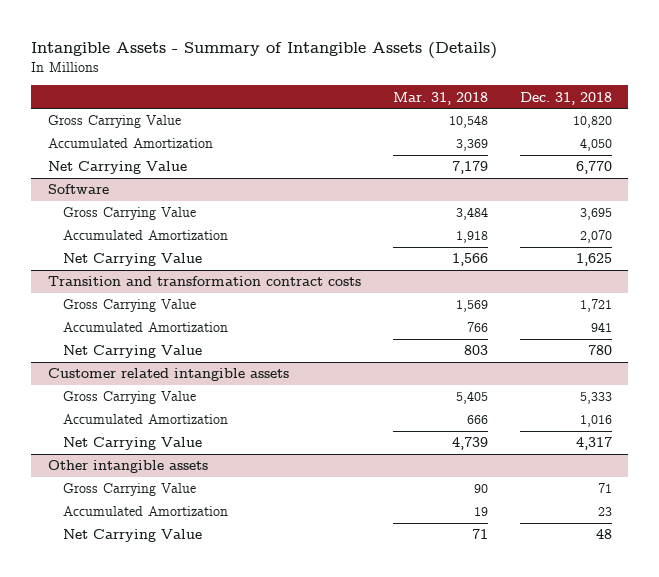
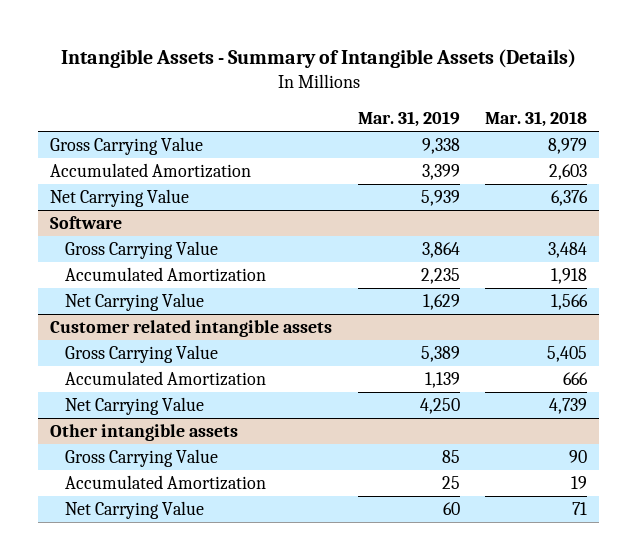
- | Mar. 31, 2018 | Dec. 31, 2018
+ | Mar. 31, 2019 | Mar. 31, 2018
- Gross Carrying Value | 10,548 | 10,820
- Accumulated Amortization | 3,369 | 4,050
- Net Carrying Value | 7,179 | 6,770
+ Gross Carrying Value | 9,338 | 8,979
+ Accumulated Amortization | 3,399 | 2,603
+ Net Carrying Value | 5,939 | 6,376
- Transition and transformation contract costs
- Gross Carrying Value | 1,569 | 1,721
- Accumulated Amortization | 766 | 941
- Net Carrying Value | 803 | 780

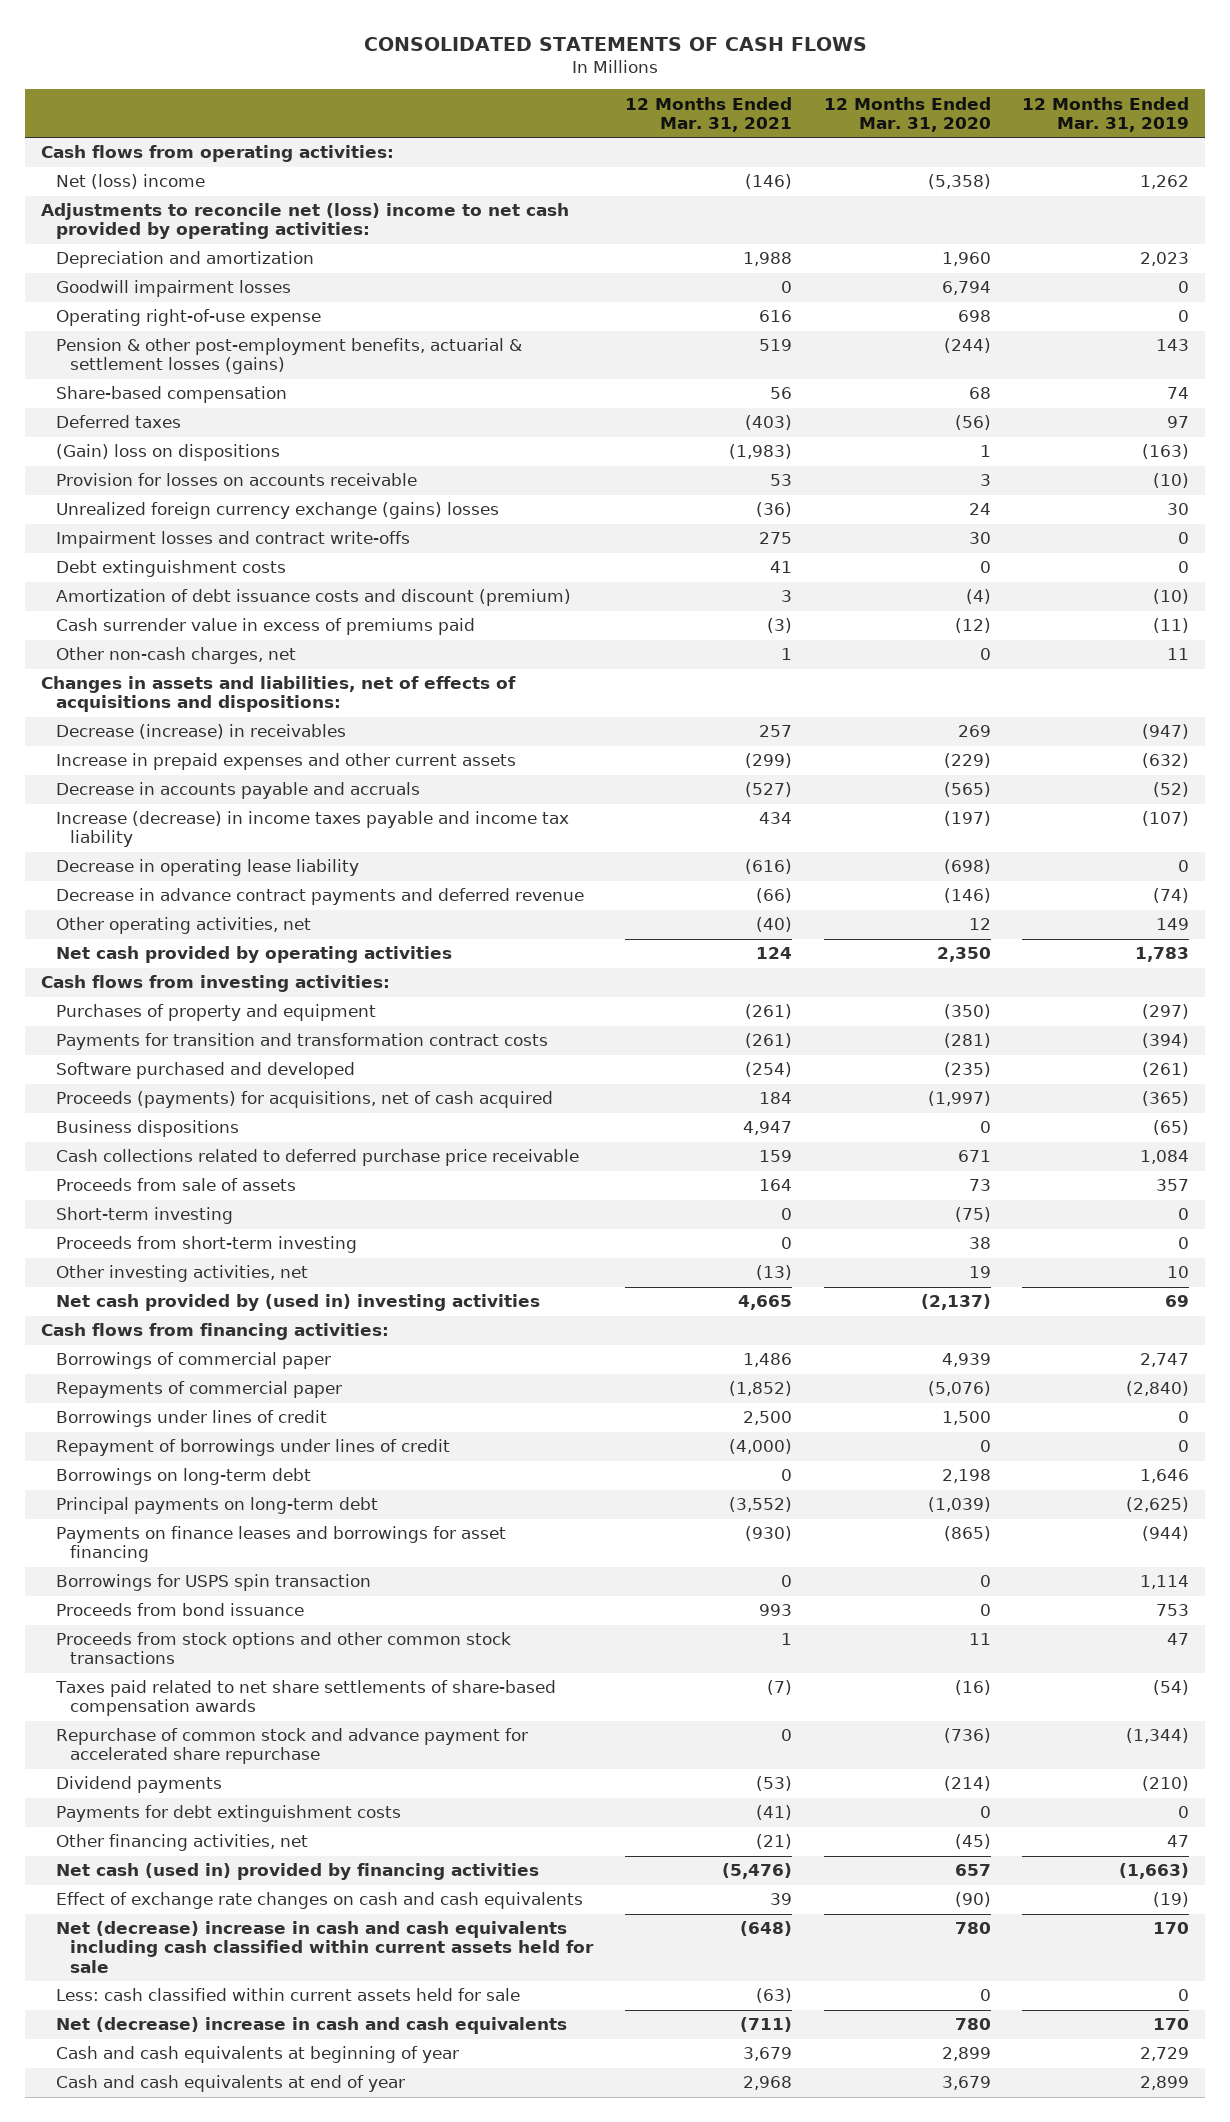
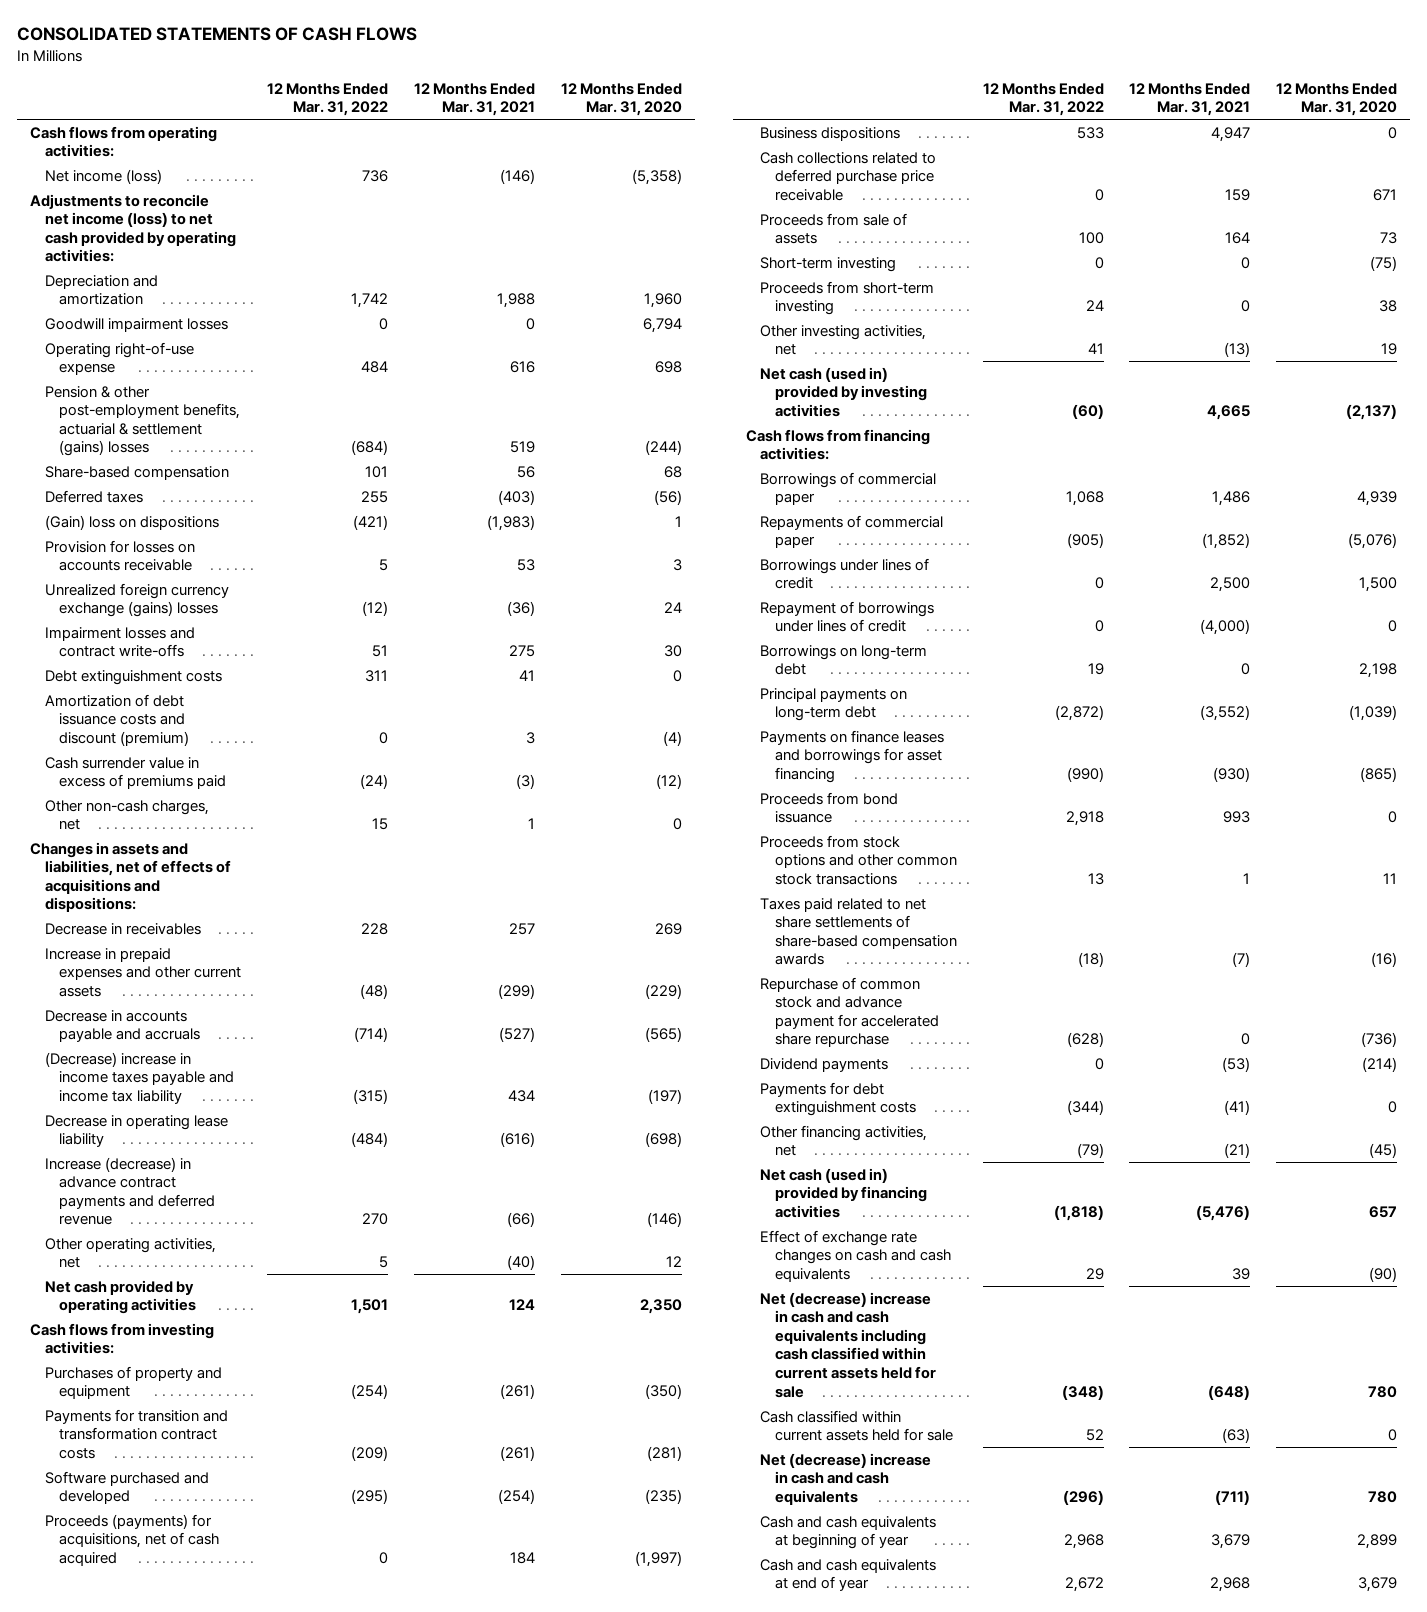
- | 12 Months Ended Mar. 31, 2021 | 12 Months Ended Mar. 31, 2020 | 12 Months Ended Mar. 31, 2019
+ | 12 Months Ended Mar. 31, 2022 | 12 Months Ended Mar. 31, 2021 | 12 Months Ended Mar. 31, 2020
- Net (loss) income | (146) | (5,358) | 1,262
- Adjustments to reconcile net (loss) income to net cash provided by operating activities:
+ Net income (loss) | 736 | (146) | (5,358)
+ Adjustments to reconcile net income (loss) to net cash provided by operating activities:
- Pension & other post-employment benefits, actuarial & settlement losses (gains) | 519 | (244) | 143
+ Pension & other post-employment benefits, actuarial & settlement (gains) losses | (684) | 519 | (244)
- Decrease (increase) in receivables | 257 | 269 | (947)
+ Decrease in receivables | 228 | 257 | 269
- Increase (decrease) in income taxes payable and income tax liability | 434 | (197) | (107)
+ (Decrease) increase in income taxes payable and income tax liability | (315) | 434 | (197)
- Decrease in advance contract payments and deferred revenue | (66) | (146) | (74)
+ Increase (decrease) in advance contract payments and deferred revenue | 270 | (66) | (146)
- Net cash provided by (used in) investing activities | 4,665 | (2,137) | 69
+ Net cash (used in) provided by investing activities | (60) | 4,665 | (2,137)
- Borrowings for USPS spin transaction | 0 | 0 | 1,114
- Less: cash classified within current assets held for sale | (63) | 0 | 0
+ Cash classified within current assets held for sale | 52 | (63) | 0

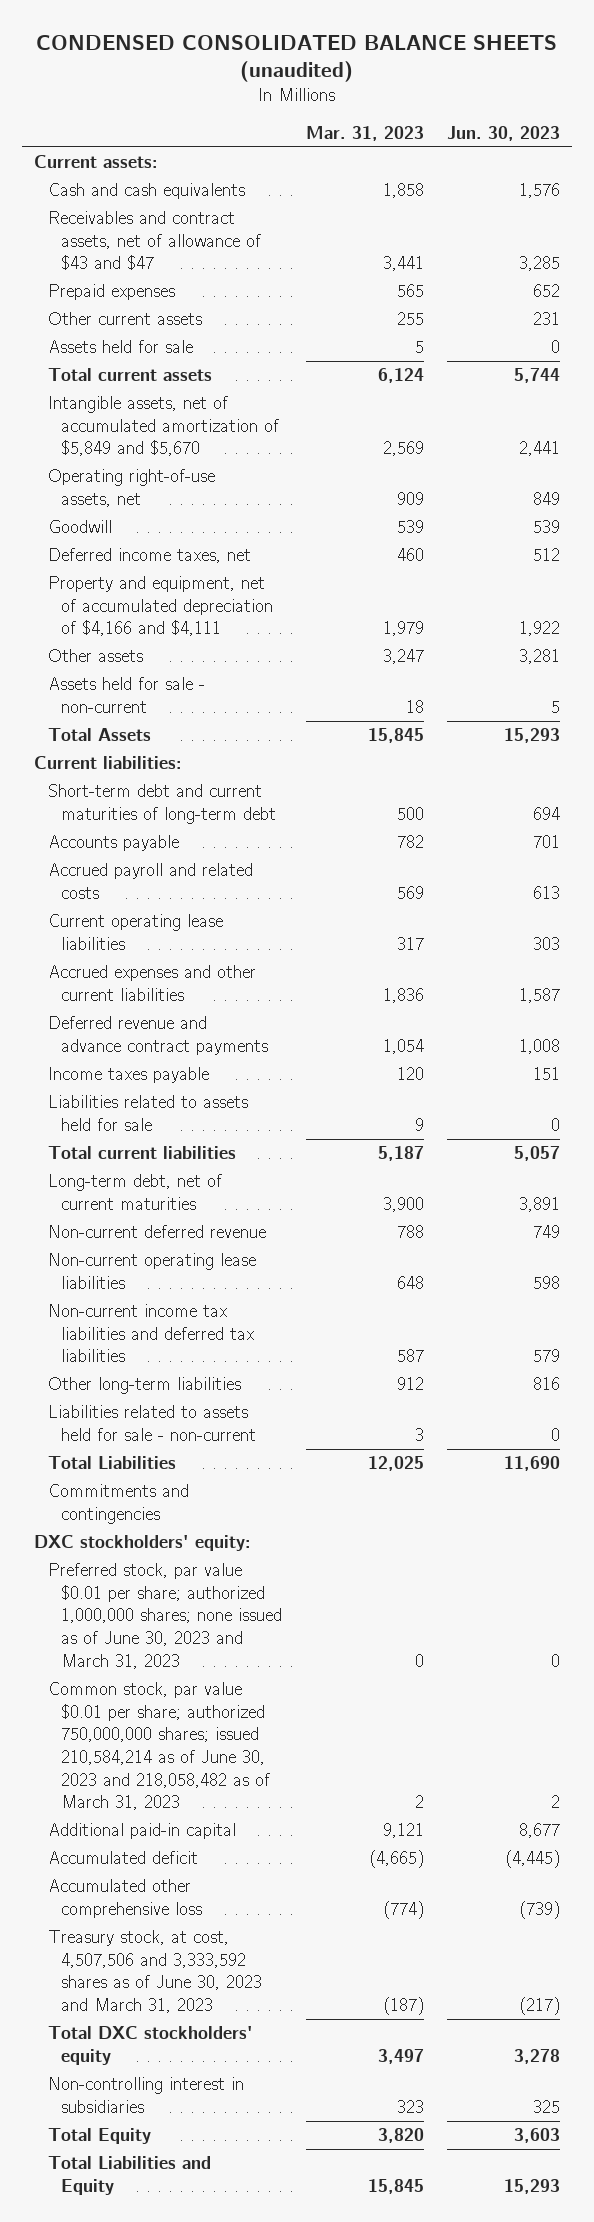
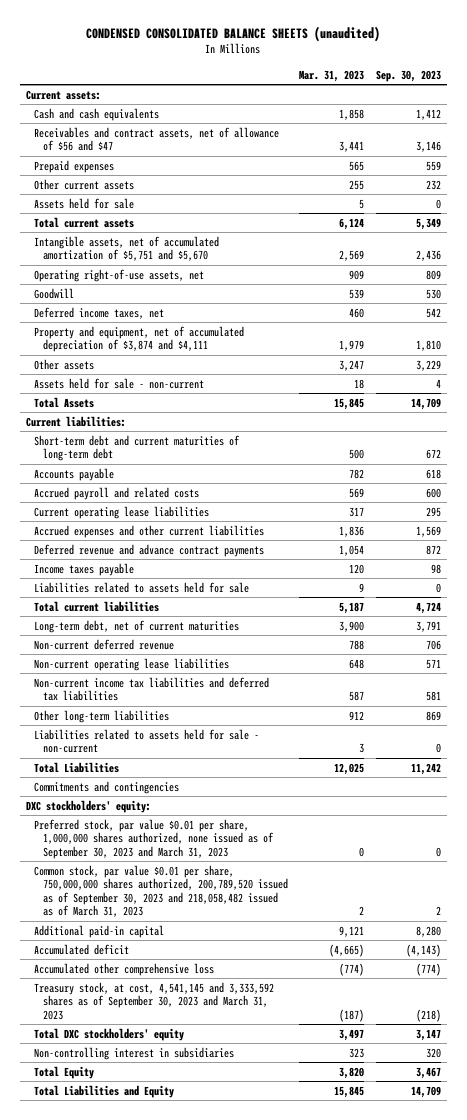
- | Mar. 31, 2023 | Jun. 30, 2023
+ | Mar. 31, 2023 | Sep. 30, 2023
- Receivables and contract assets, net of allowance of $43 and $47 | 3,441 | 3,285
+ Receivables and contract assets, net of allowance of $56 and $47 | 3,441 | 3,146
- Intangible assets, net of accumulated amortization of $5,849 and $5,670 | 2,569 | 2,441
+ Intangible assets, net of accumulated amortization of $5,751 and $5,670 | 2,569 | 2,436
- Property and equipment, net of accumulated depreciation of $4,166 and $4,111 | 1,979 | 1,922
+ Property and equipment, net of accumulated depreciation of $3,874 and $4,111 | 1,979 | 1,810
- Preferred stock, par value $0.01 per share; authorized 1,000,000 shares; none issued as of June 30, 2023 and March 31, 2023 | 0 | 0
- Common stock, par value $0.01 per share; authorized 750,000,000 shares; issued 210,584,214 as of June 30, 2023 and 218,058,482 as of March 31, 2023 | 2 | 2
+ Preferred stock, par value $0.01 per share, 1,000,000 shares authorized, none issued as of September 30, 2023 and March 31, 2023 | 0 | 0
+ Common stock, par value $0.01 per share, 750,000,000 shares authorized, 200,789,520 issued as of September 30, 2023 and 218,058,482 issued as of March 31, 2023 | 2 | 2
- Treasury stock, at cost, 4,507,506 and 3,333,592 shares as of June 30, 2023 and March 31, 2023 | (187) | (217)
+ Treasury stock, at cost, 4,541,145 and 3,333,592 shares as of September 30, 2023 and March 31, 2023 | (187) | (218)

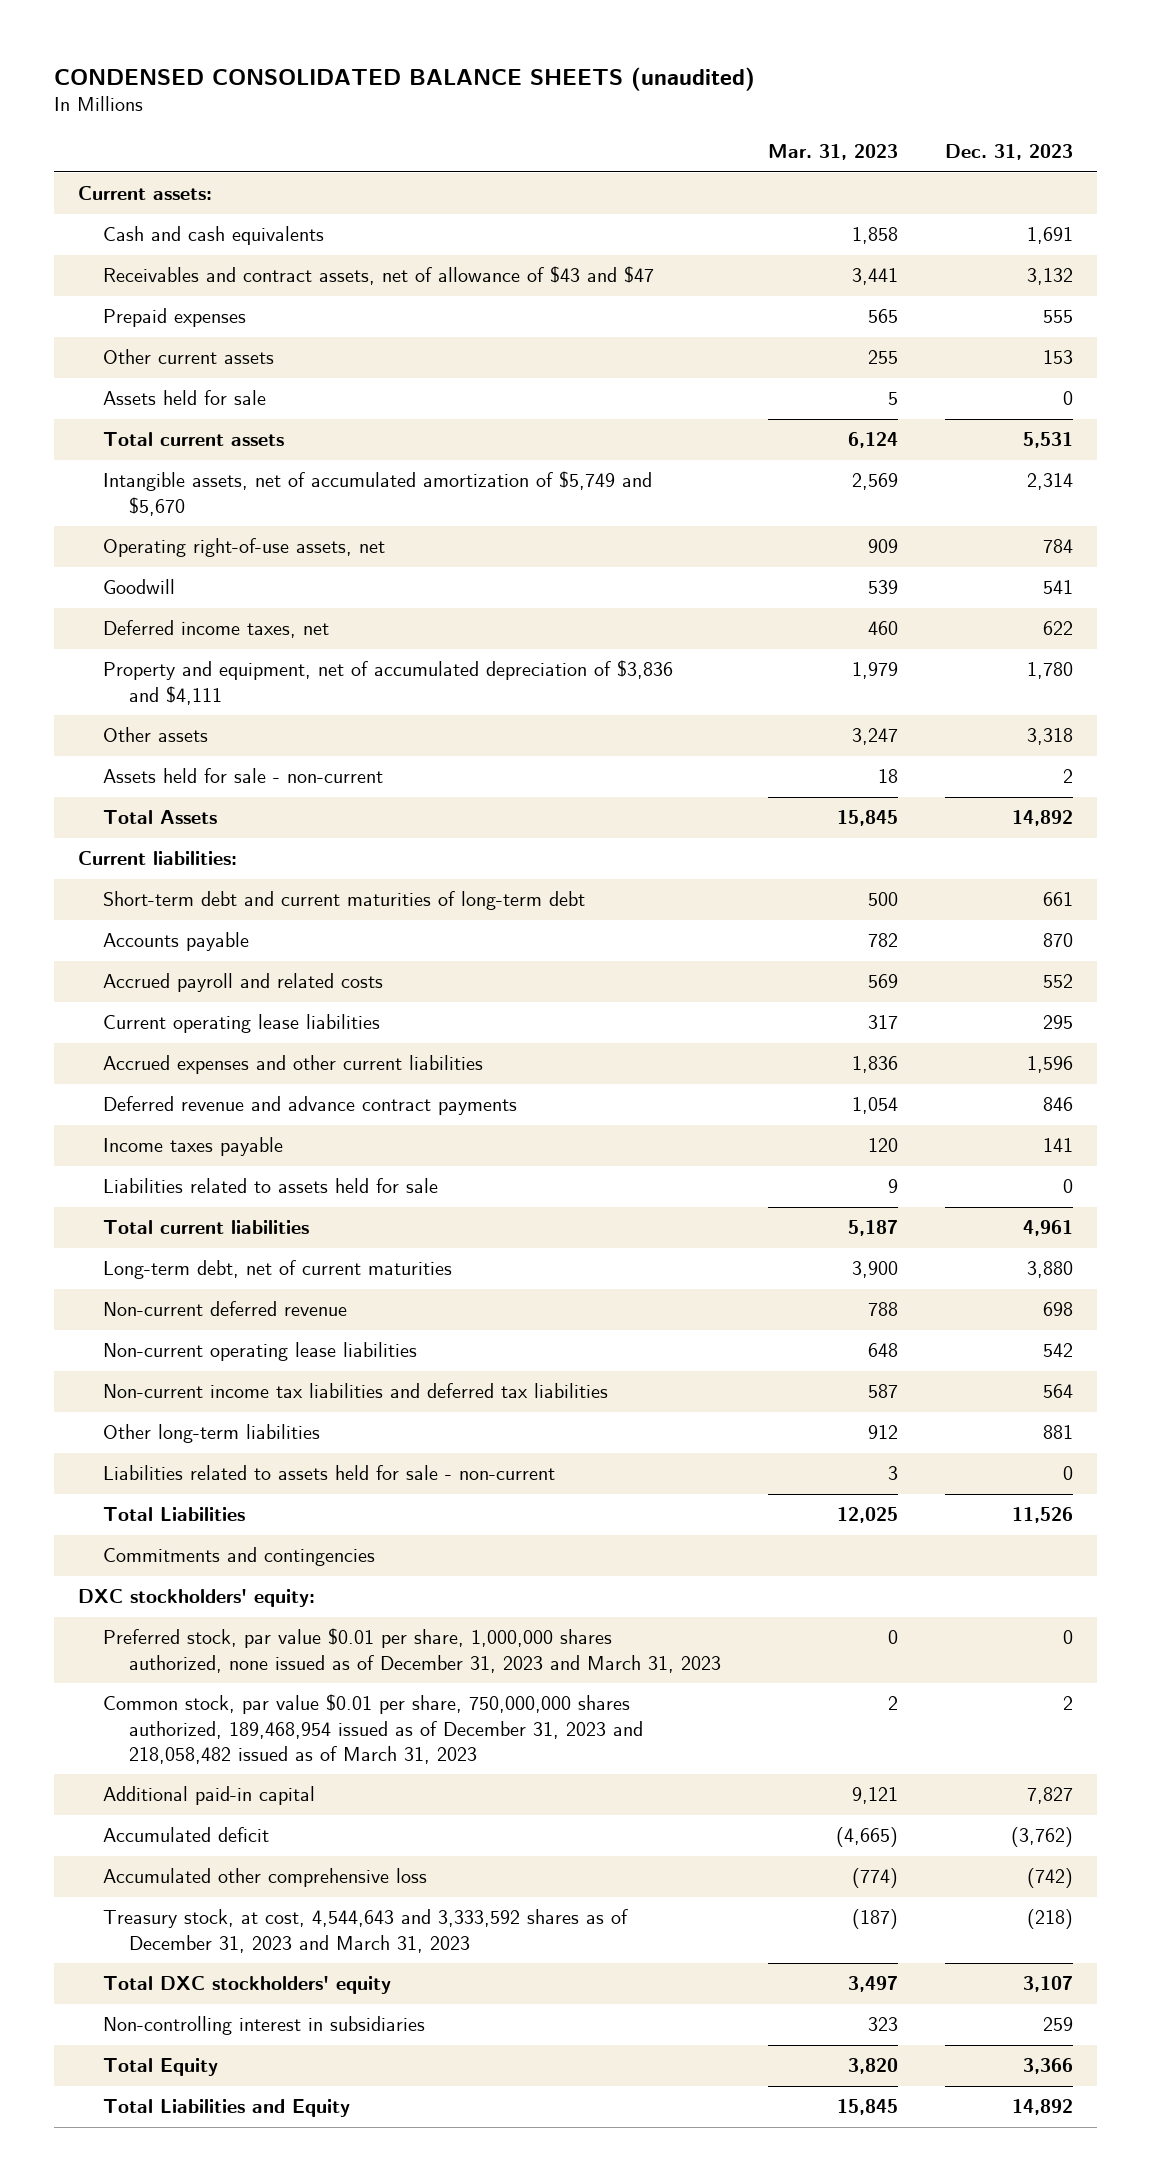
- | Mar. 31, 2023 | Sep. 30, 2023
+ | Mar. 31, 2023 | Dec. 31, 2023
- Receivables and contract assets, net of allowance of $56 and $47 | 3,441 | 3,146
+ Receivables and contract assets, net of allowance of $43 and $47 | 3,441 | 3,132
- Intangible assets, net of accumulated amortization of $5,751 and $5,670 | 2,569 | 2,436
+ Intangible assets, net of accumulated amortization of $5,749 and $5,670 | 2,569 | 2,314
- Property and equipment, net of accumulated depreciation of $3,874 and $4,111 | 1,979 | 1,810
+ Property and equipment, net of accumulated depreciation of $3,836 and $4,111 | 1,979 | 1,780
- Preferred stock, par value $0.01 per share, 1,000,000 shares authorized, none issued as of September 30, 2023 and March 31, 2023 | 0 | 0
- Common stock, par value $0.01 per share, 750,000,000 shares authorized, 200,789,520 issued as of September 30, 2023 and 218,058,482 issued as of March 31, 2023 | 2 | 2
+ Preferred stock, par value $0.01 per share, 1,000,000 shares authorized, none issued as of December 31, 2023 and March 31, 2023 | 0 | 0
+ Common stock, par value $0.01 per share, 750,000,000 shares authorized, 189,468,954 issued as of December 31, 2023 and 218,058,482 issued as of March 31, 2023 | 2 | 2
- Treasury stock, at cost, 4,541,145 and 3,333,592 shares as of September 30, 2023 and March 31, 2023 | (187) | (218)
+ Treasury stock, at cost, 4,544,643 and 3,333,592 shares as of December 31, 2023 and March 31, 2023 | (187) | (218)

